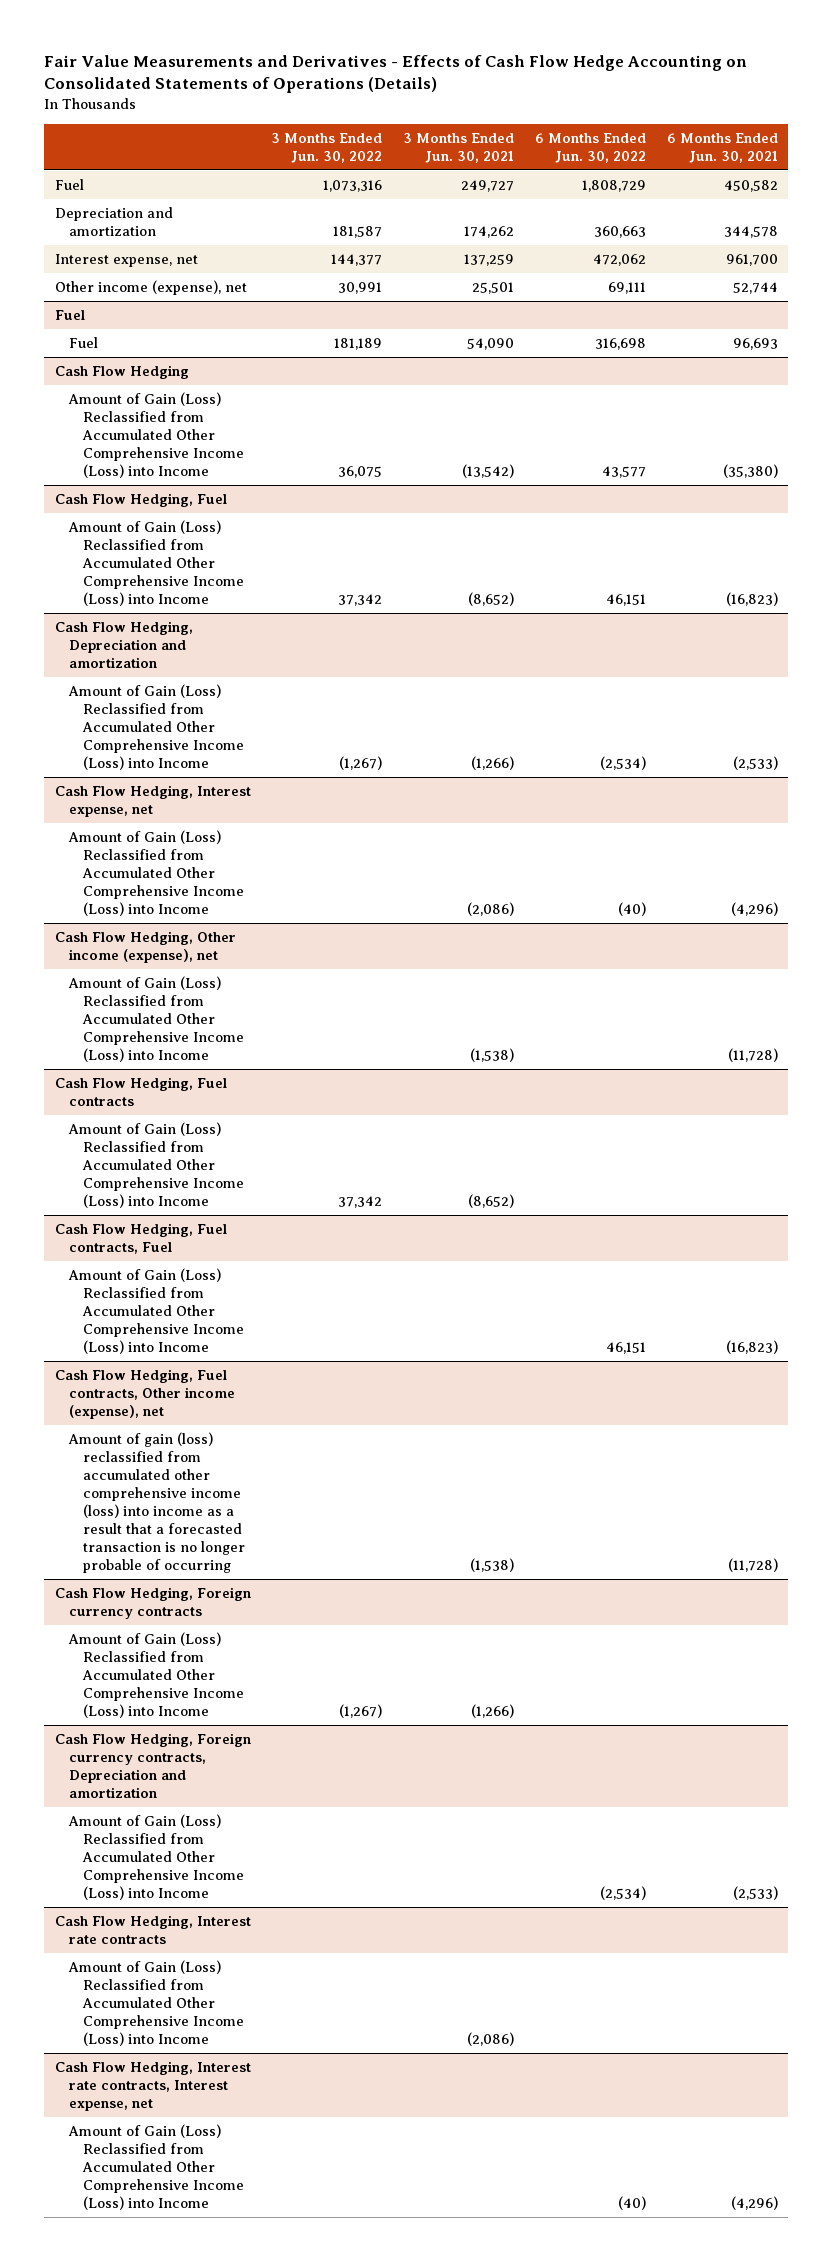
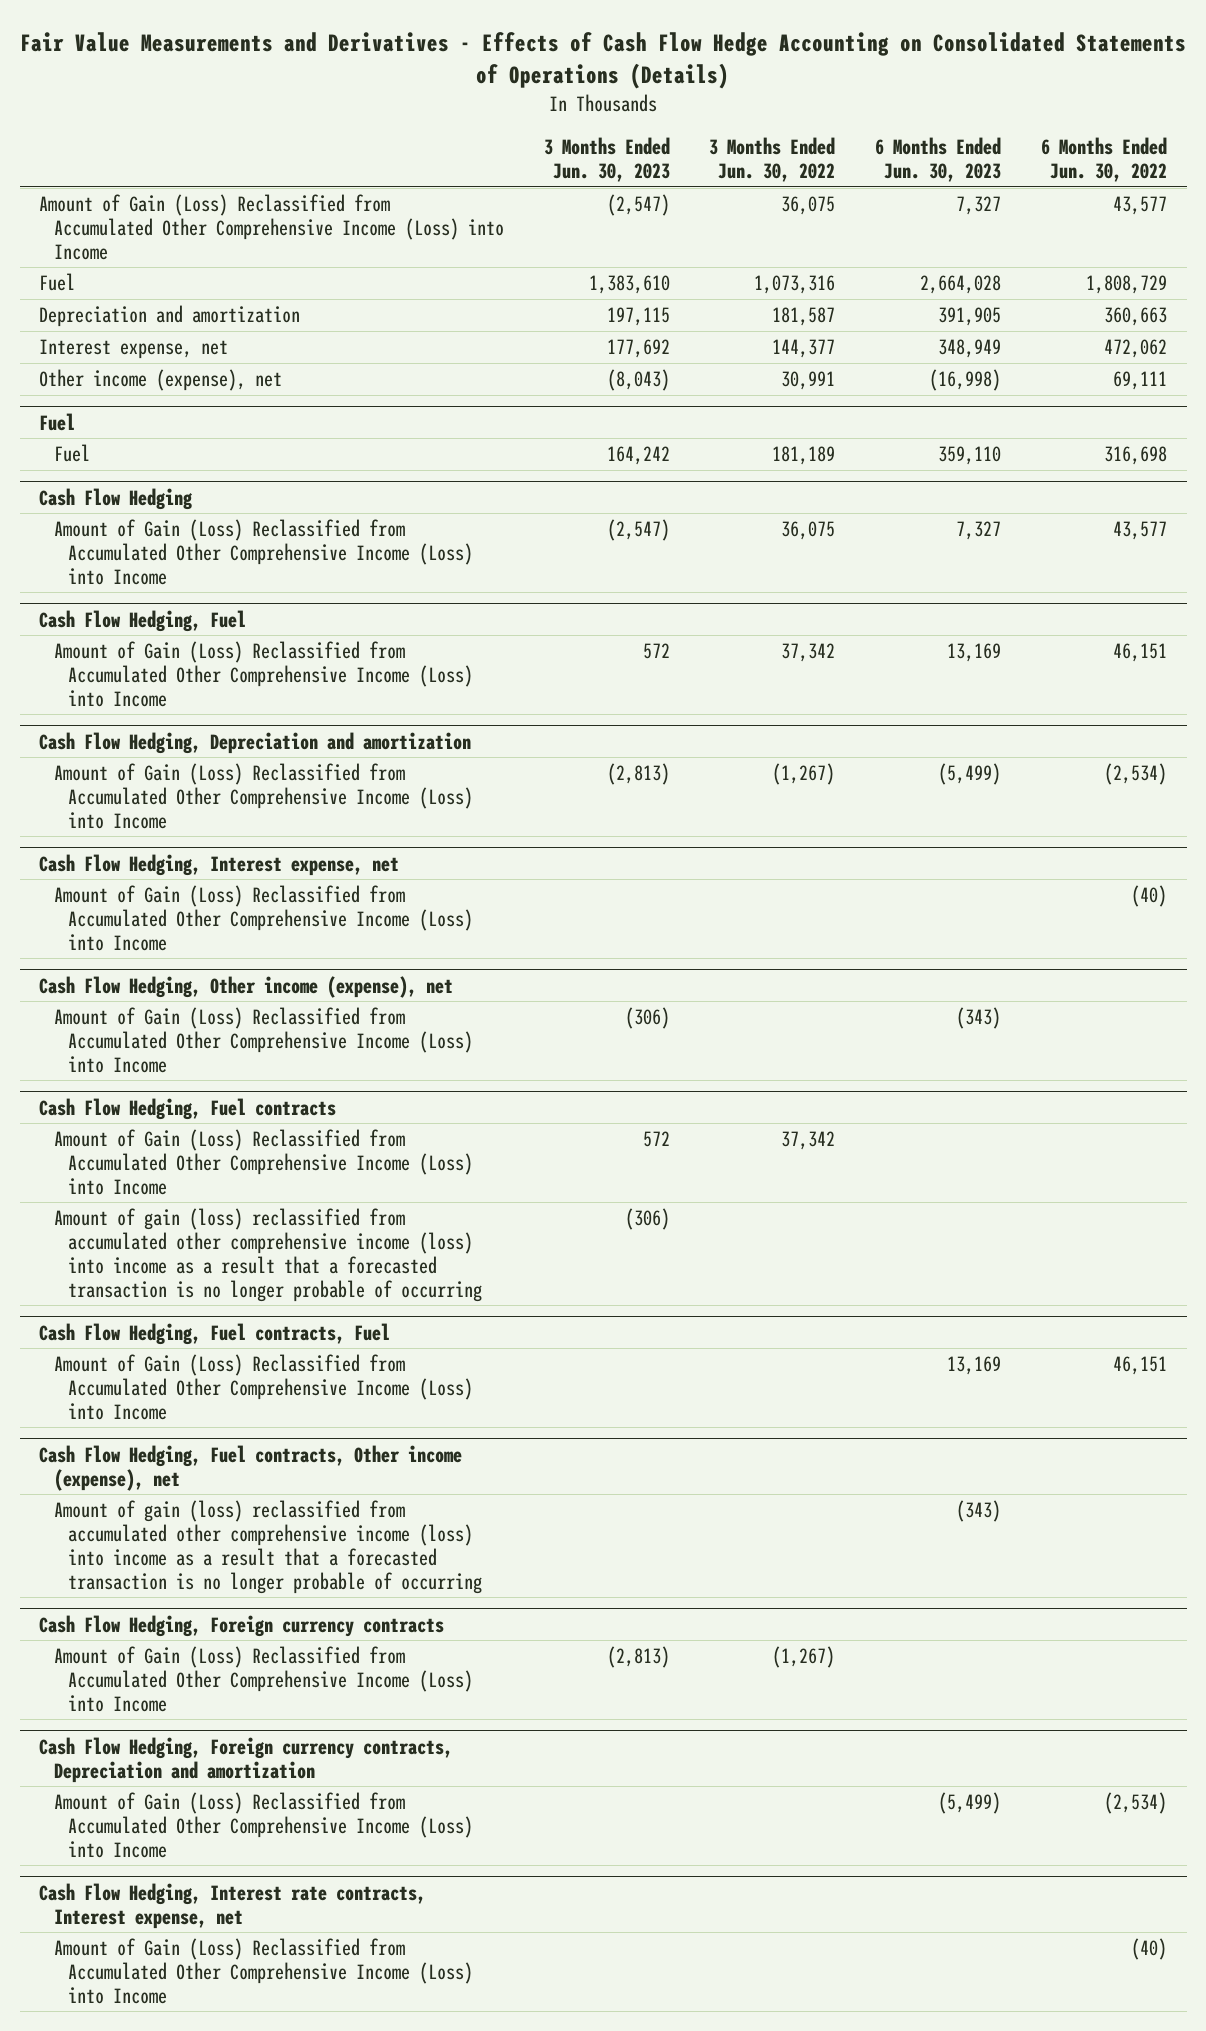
- | 3 Months Ended Jun. 30, 2022 | 3 Months Ended Jun. 30, 2021 | 6 Months Ended Jun. 30, 2022 | 6 Months Ended Jun. 30, 2021
+ | 3 Months Ended Jun. 30, 2023 | 3 Months Ended Jun. 30, 2022 | 6 Months Ended Jun. 30, 2023 | 6 Months Ended Jun. 30, 2022
+ Amount of Gain (Loss) Reclassified from Accumulated Other Comprehensive Income (Loss) into Income | (2,547) | 36,075 | 7,327 | 43,577
@ Cash Flow Hedging, Fuel contracts
+ Amount of gain (loss) reclassified from accumulated other comprehensive income (loss) into income as a result that a forecasted transaction is no longer probable of occurring | (306) | | |
- Cash Flow Hedging, Interest rate contracts
- Amount of Gain (Loss) Reclassified from Accumulated Other Comprehensive Income (Loss) into Income | | (2,086) | |

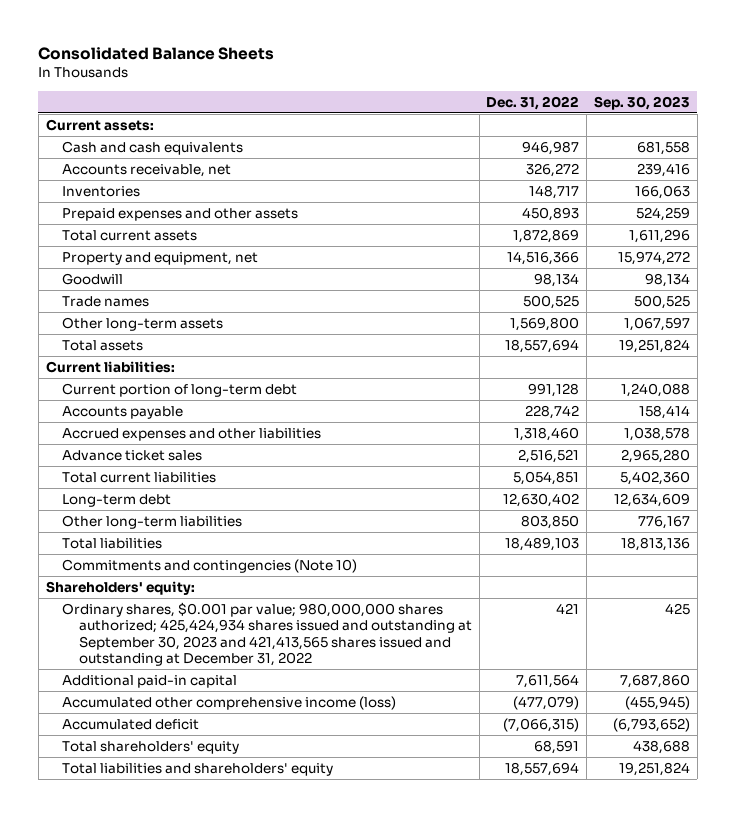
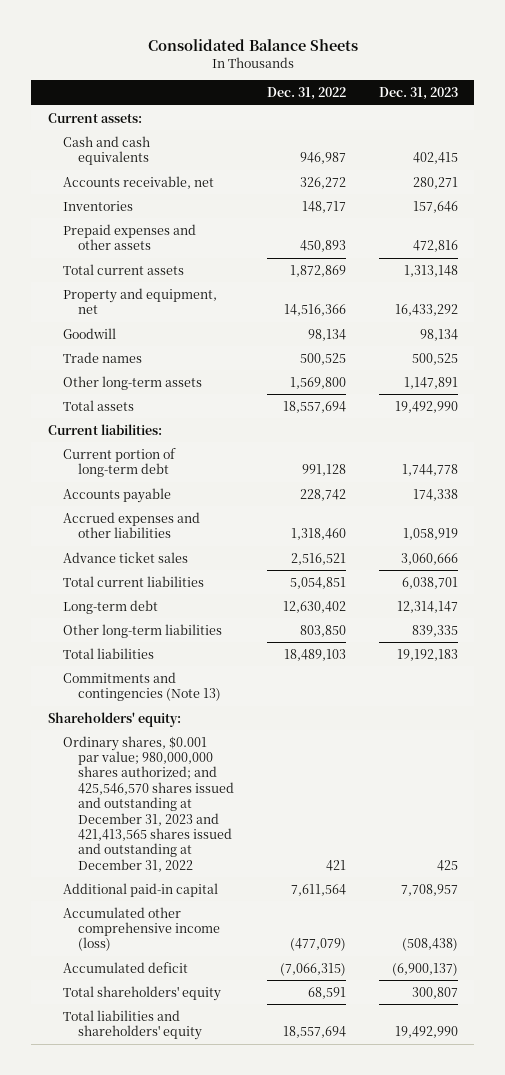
- | Dec. 31, 2022 | Sep. 30, 2023
+ | Dec. 31, 2022 | Dec. 31, 2023
- Commitments and contingencies (Note 10)
+ Commitments and contingencies (Note 13)
- Ordinary shares, $0.001 par value; 980,000,000 shares authorized; 425,424,934 shares issued and outstanding at September 30, 2023 and 421,413,565 shares issued and outstanding at December 31, 2022 | 421 | 425
+ Ordinary shares, $0.001 par value; 980,000,000 shares authorized; and 425,546,570 shares issued and outstanding at December 31, 2023 and 421,413,565 shares issued and outstanding at December 31, 2022 | 421 | 425

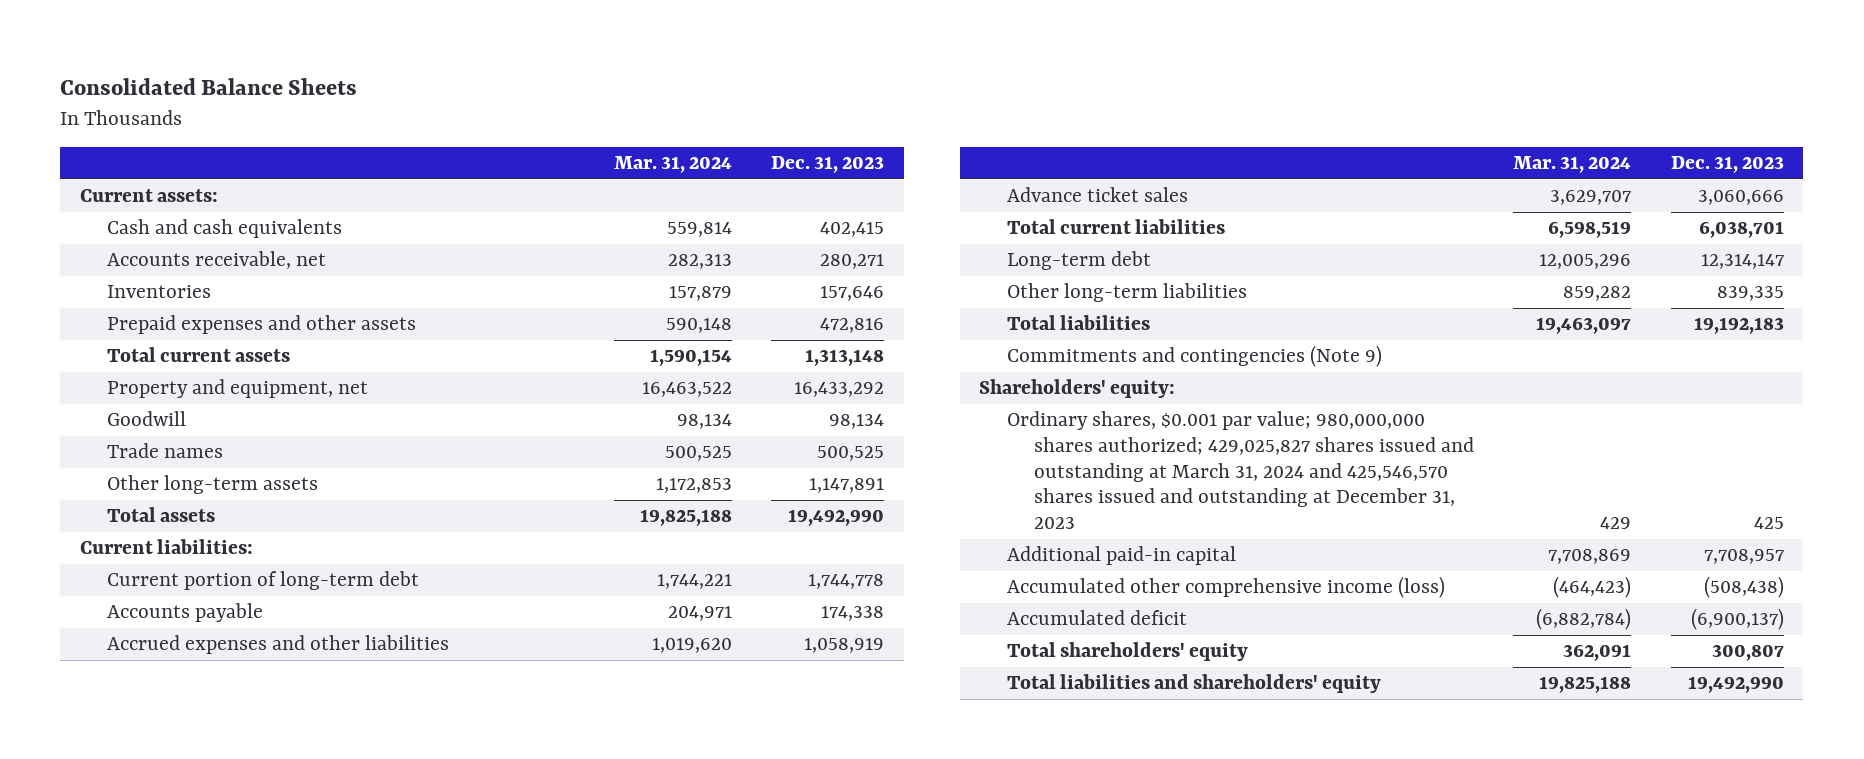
- | Dec. 31, 2022 | Dec. 31, 2023
+ | Mar. 31, 2024 | Dec. 31, 2023
- Commitments and contingencies (Note 13)
+ Commitments and contingencies (Note 9)
- Ordinary shares, $0.001 par value; 980,000,000 shares authorized; and 425,546,570 shares issued and outstanding at December 31, 2023 and 421,413,565 shares issued and outstanding at December 31, 2022 | 421 | 425
+ Ordinary shares, $0.001 par value; 980,000,000 shares authorized; 429,025,827 shares issued and outstanding at March 31, 2024 and 425,546,570 shares issued and outstanding at December 31, 2023 | 429 | 425

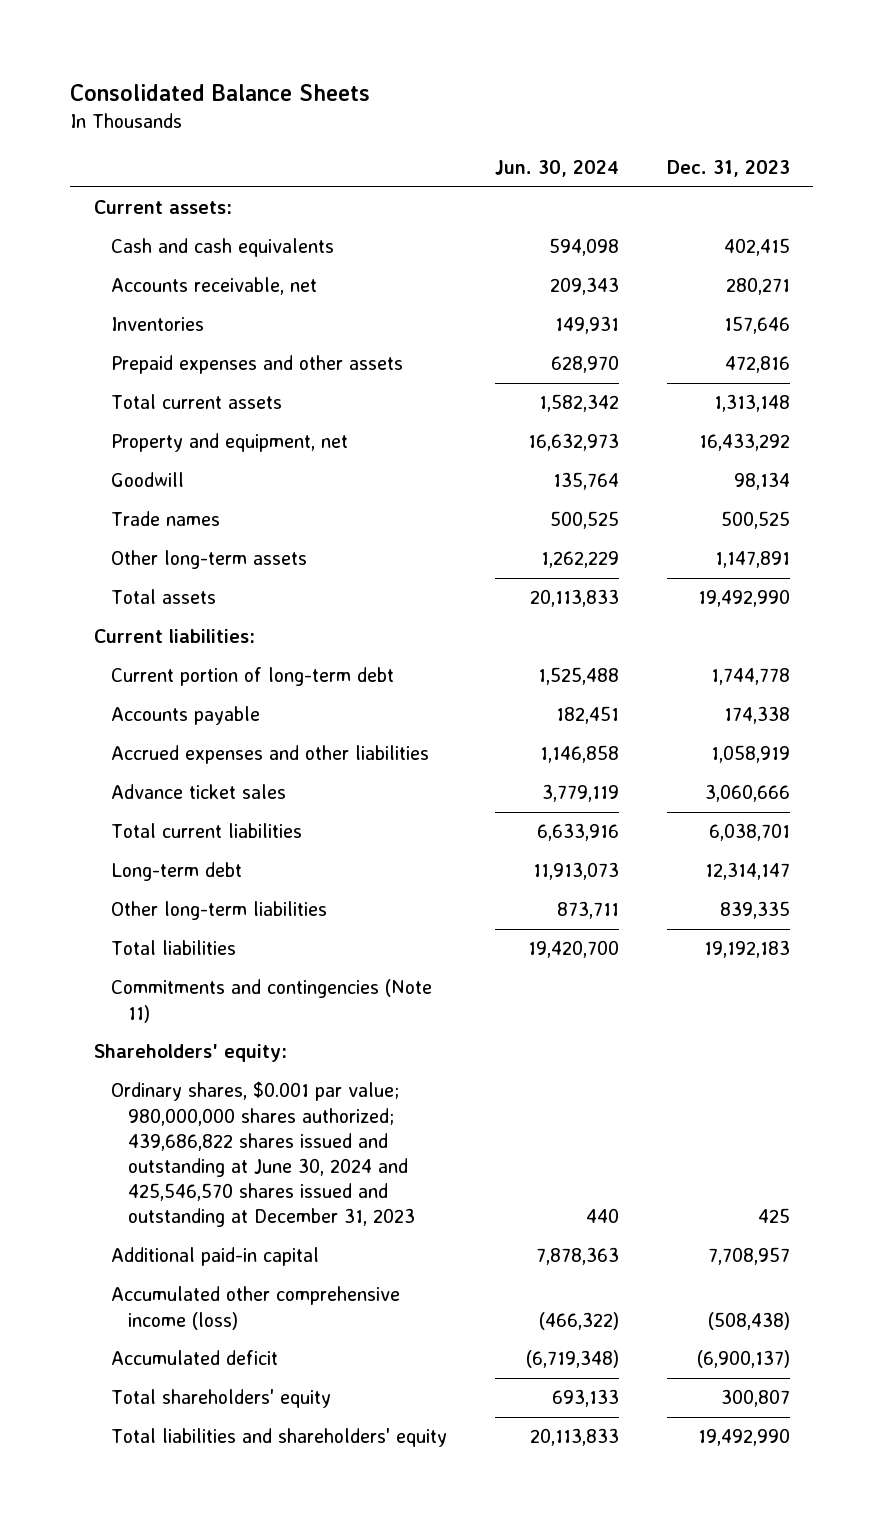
- | Mar. 31, 2024 | Dec. 31, 2023
+ | Jun. 30, 2024 | Dec. 31, 2023
- Commitments and contingencies (Note 9)
+ Commitments and contingencies (Note 11)
- Ordinary shares, $0.001 par value; 980,000,000 shares authorized; 429,025,827 shares issued and outstanding at March 31, 2024 and 425,546,570 shares issued and outstanding at December 31, 2023 | 429 | 425
+ Ordinary shares, $0.001 par value; 980,000,000 shares authorized; 439,686,822 shares issued and outstanding at June 30, 2024 and 425,546,570 shares issued and outstanding at December 31, 2023 | 440 | 425

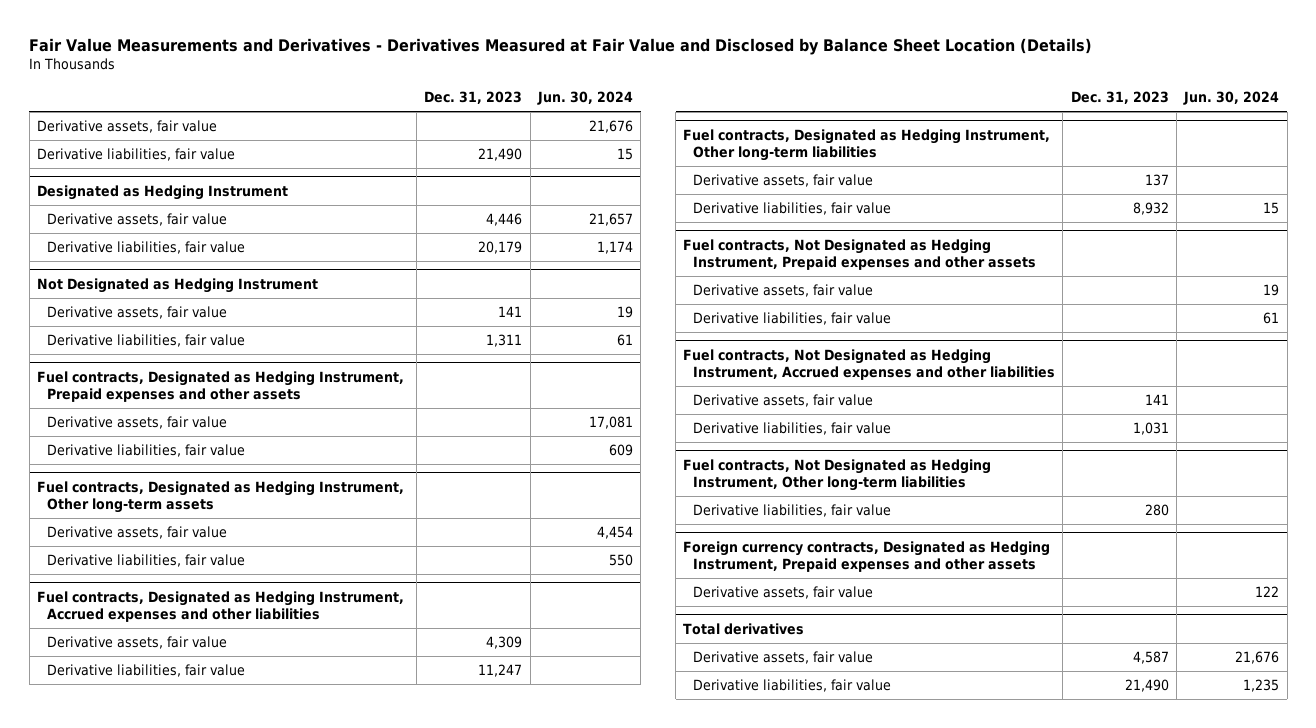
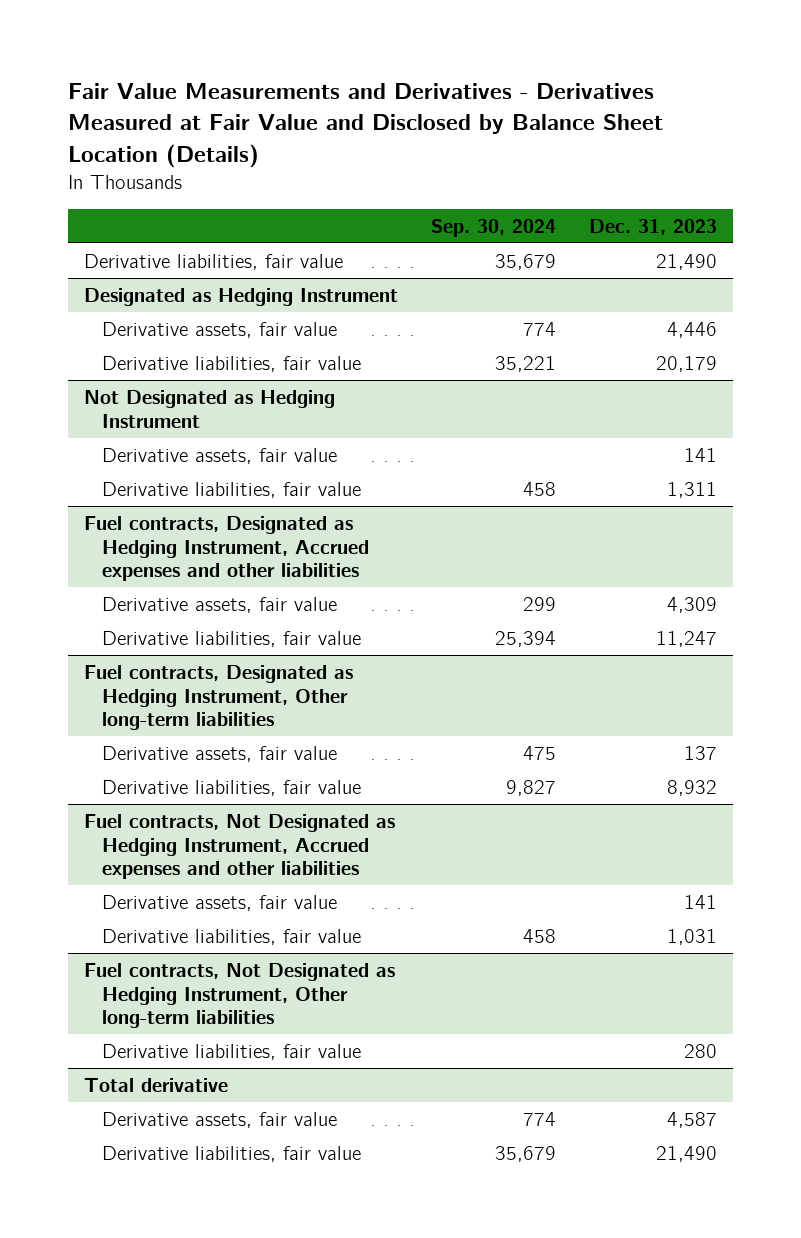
- | Dec. 31, 2023 | Jun. 30, 2024
+ | Sep. 30, 2024 | Dec. 31, 2023
- Derivative assets, fair value | | 21,676
- Fuel contracts, Designated as Hedging Instrument, Prepaid expenses and other assets
- Derivative assets, fair value | | 17,081
- Derivative liabilities, fair value | | 609
- Fuel contracts, Designated as Hedging Instrument, Other long-term assets
- Derivative assets, fair value | | 4,454
- Derivative liabilities, fair value | | 550
- Fuel contracts, Not Designated as Hedging Instrument, Prepaid expenses and other assets
- Derivative assets, fair value | | 19
- Derivative liabilities, fair value | | 61
- Foreign currency contracts, Designated as Hedging Instrument, Prepaid expenses and other assets
- Derivative assets, fair value | | 122
- Total derivatives
+ Total derivative

